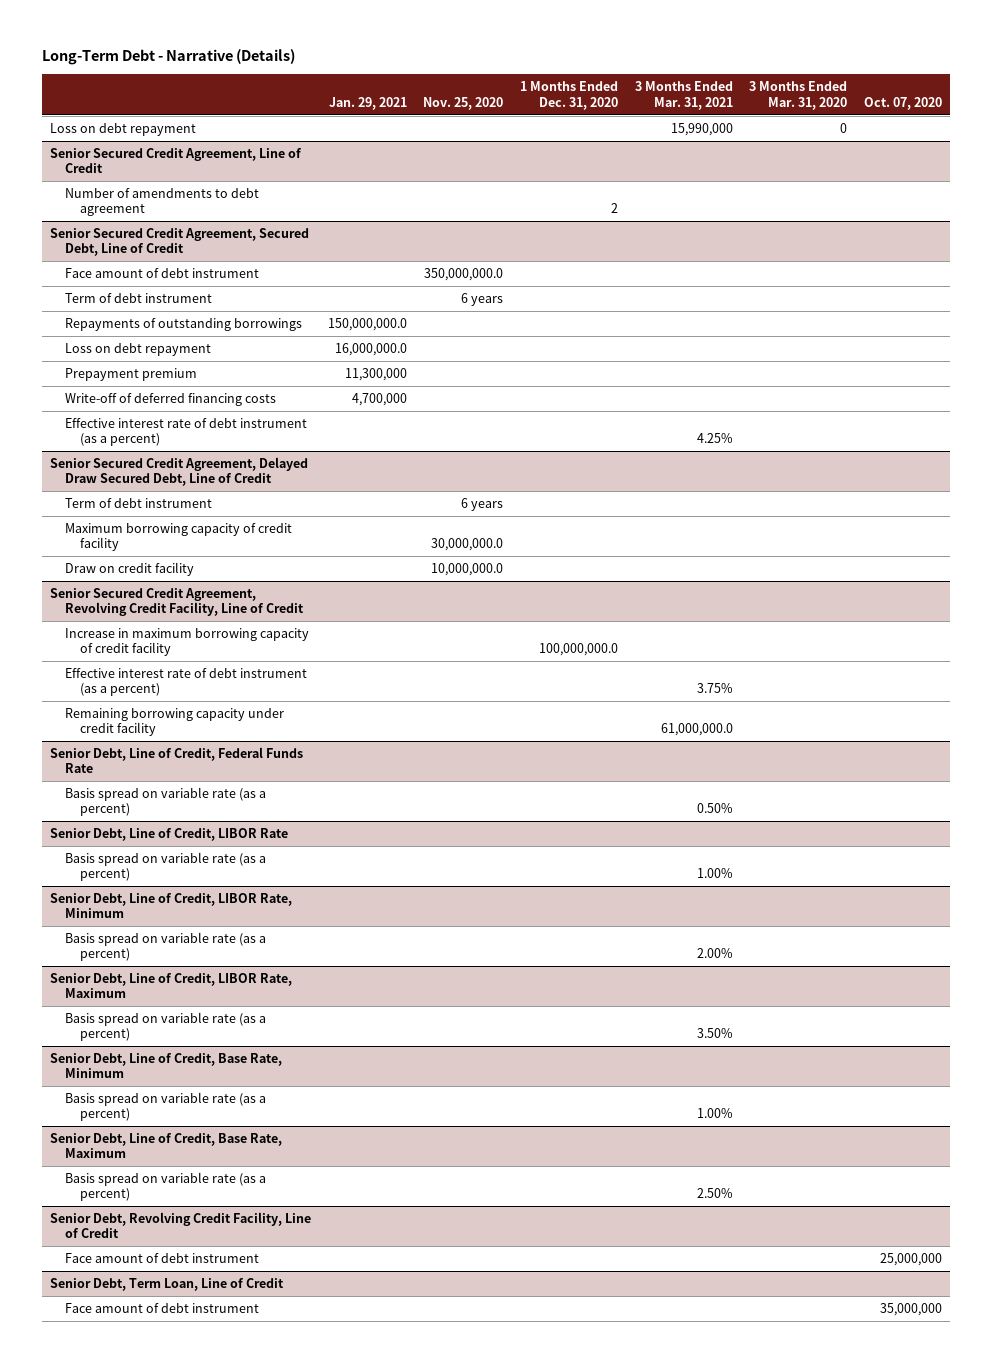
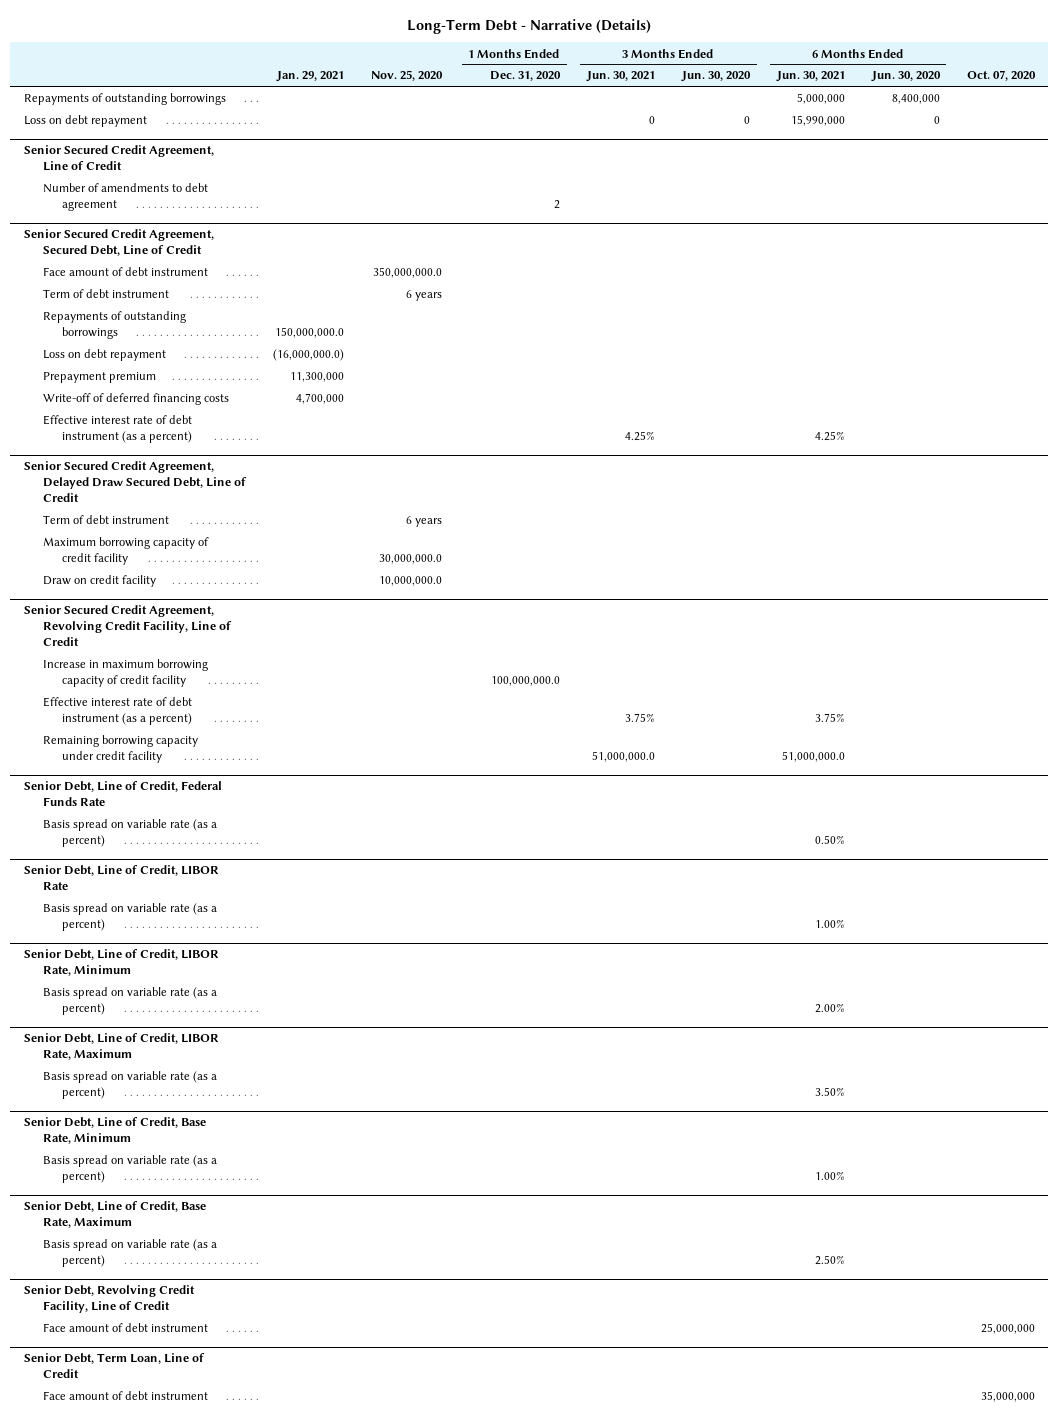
- | Jan. 29, 2021 | Nov. 25, 2020 | 1 Months Ended Dec. 31, 2020 | 3 Months Ended Mar. 31, 2021 | 3 Months Ended Mar. 31, 2020 | Oct. 07, 2020
+ | Jan. 29, 2021 | Nov. 25, 2020 | 1 Months Ended Dec. 31, 2020 | 3 Months Ended Jun. 30, 2021 | 3 Months Ended Jun. 30, 2020 | 6 Months Ended Jun. 30, 2021 | 6 Months Ended Jun. 30, 2020 | Oct. 07, 2020
+ Repayments of outstanding borrowings | | | | | | 5,000,000 | 8,400,000 |
@ Senior Secured Credit Agreement, Secured Debt, Line of Credit
- Loss on debt repayment | 16,000,000.0 | | | | |
+ Loss on debt repayment | (16,000,000.0) | | | | | | |

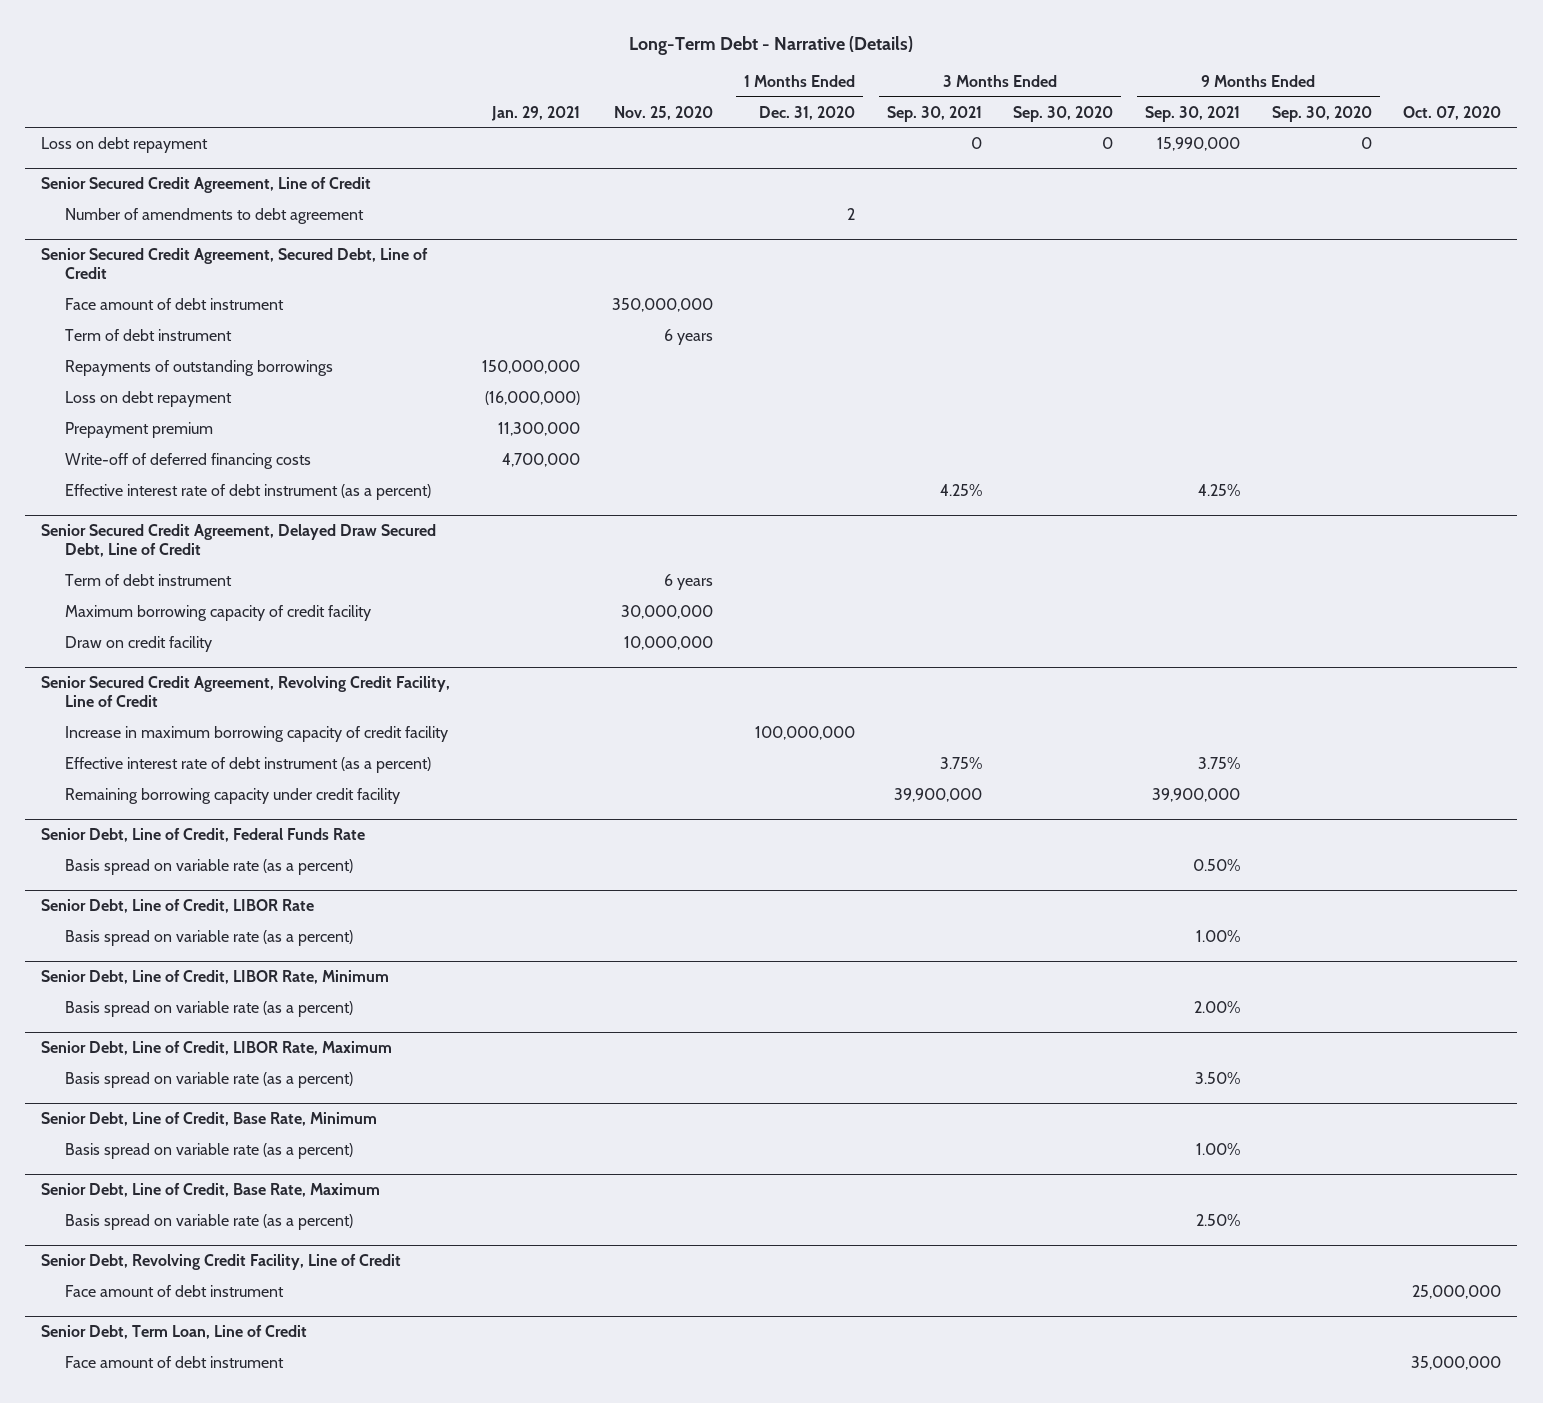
- | Jan. 29, 2021 | Nov. 25, 2020 | 1 Months Ended Dec. 31, 2020 | 3 Months Ended Jun. 30, 2021 | 3 Months Ended Jun. 30, 2020 | 6 Months Ended Jun. 30, 2021 | 6 Months Ended Jun. 30, 2020 | Oct. 07, 2020
+ | Jan. 29, 2021 | Nov. 25, 2020 | 1 Months Ended Dec. 31, 2020 | 3 Months Ended Sep. 30, 2021 | 3 Months Ended Sep. 30, 2020 | 9 Months Ended Sep. 30, 2021 | 9 Months Ended Sep. 30, 2020 | Oct. 07, 2020
- Repayments of outstanding borrowings | | | | | | 5,000,000 | 8,400,000 |
@ Senior Secured Credit Agreement, Secured Debt, Line of Credit
- Face amount of debt instrument | | 350,000,000.0 | | | | | |
+ Face amount of debt instrument | | 350,000,000 | | | | | |
- Repayments of outstanding borrowings | 150,000,000.0 | | | | | | |
- Loss on debt repayment | (16,000,000.0) | | | | | | |
+ Repayments of outstanding borrowings | 150,000,000 | | | | | | |
+ Loss on debt repayment | (16,000,000) | | | | | | |
@ Senior Secured Credit Agreement, Delayed Draw Secured Debt, Line of Credit
- Maximum borrowing capacity of credit facility | | 30,000,000.0 | | | | | |
- Draw on credit facility | | 10,000,000.0 | | | | | |
+ Maximum borrowing capacity of credit facility | | 30,000,000 | | | | | |
+ Draw on credit facility | | 10,000,000 | | | | | |
@ Senior Secured Credit Agreement, Revolving Credit Facility, Line of Credit
- Increase in maximum borrowing capacity of credit facility | | | 100,000,000.0 | | | | |
+ Increase in maximum borrowing capacity of credit facility | | | 100,000,000 | | | | |

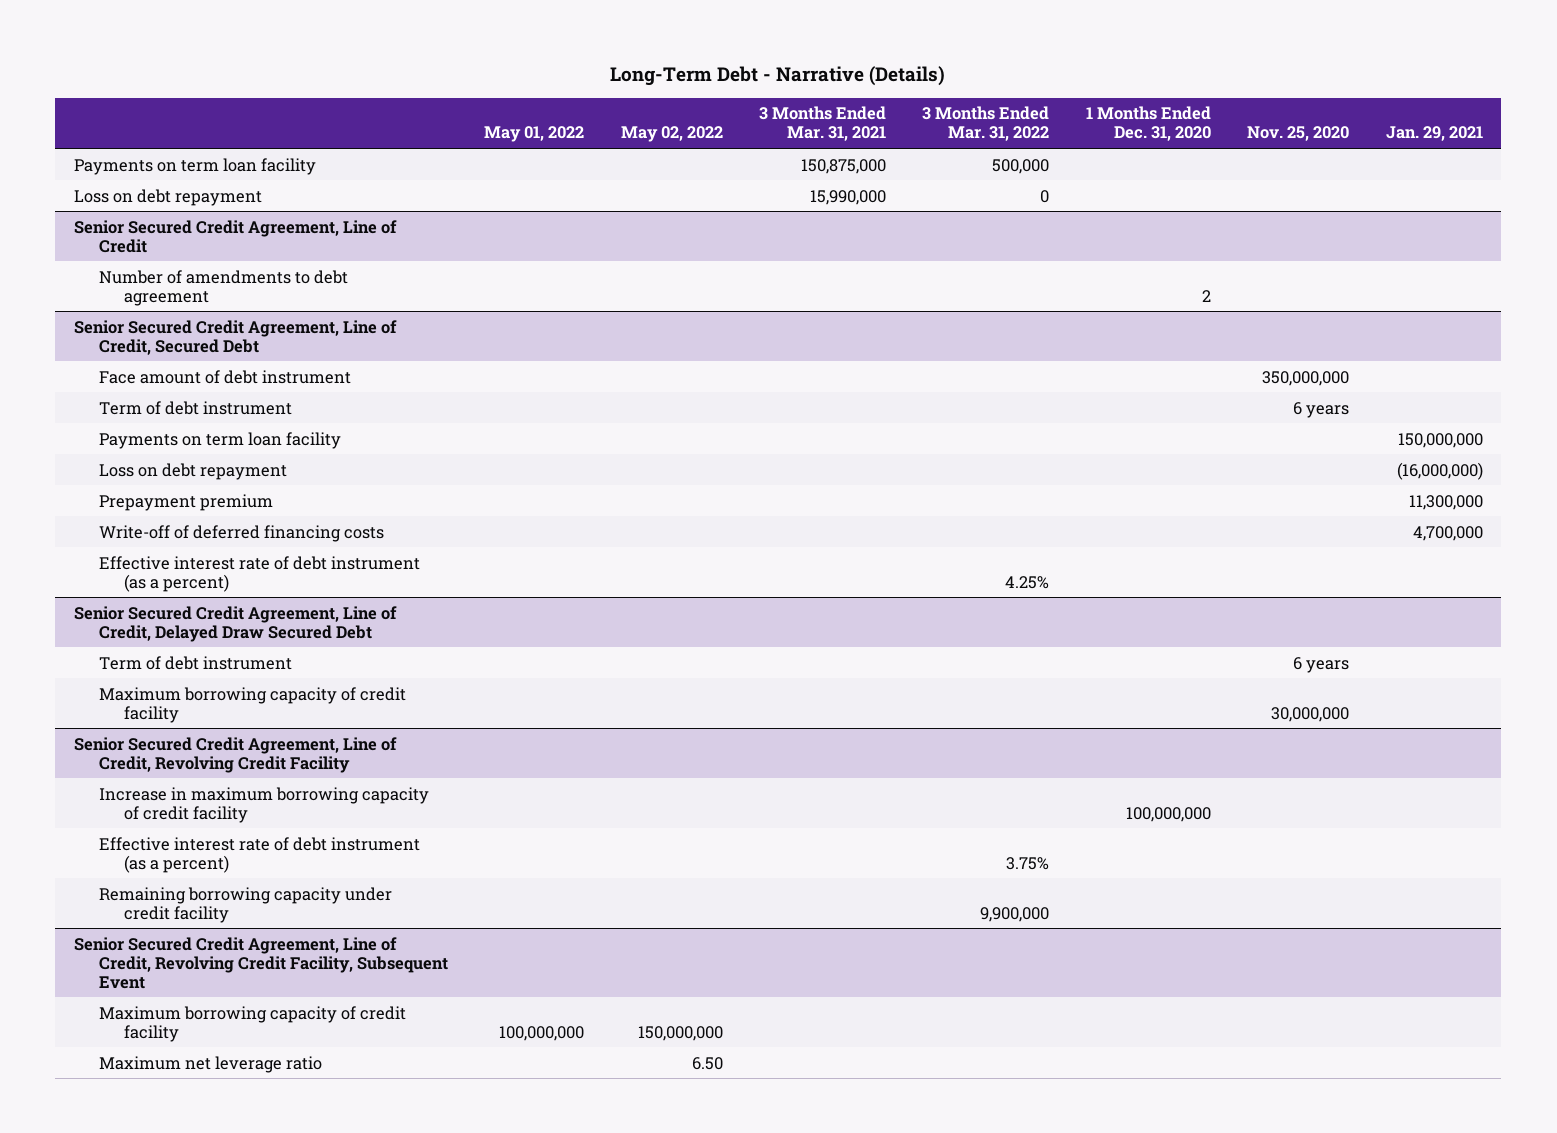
- | Jan. 29, 2021 | Nov. 25, 2020 | 1 Months Ended Dec. 31, 2020 | 3 Months Ended Sep. 30, 2021 | 3 Months Ended Sep. 30, 2020 | 9 Months Ended Sep. 30, 2021 | 9 Months Ended Sep. 30, 2020 | Oct. 07, 2020
+ | May 01, 2022 | May 02, 2022 | 3 Months Ended Mar. 31, 2021 | 3 Months Ended Mar. 31, 2022 | 1 Months Ended Dec. 31, 2020 | Nov. 25, 2020 | Jan. 29, 2021
+ Payments on term loan facility | | | 150,875,000 | 500,000 | | |
- Senior Secured Credit Agreement, Secured Debt, Line of Credit
+ Senior Secured Credit Agreement, Line of Credit, Secured Debt
- Repayments of outstanding borrowings | 150,000,000 | | | | | | |
+ Payments on term loan facility | | | | | | | 150,000,000
- Senior Secured Credit Agreement, Delayed Draw Secured Debt, Line of Credit
+ Senior Secured Credit Agreement, Line of Credit, Delayed Draw Secured Debt
- Draw on credit facility | | 10,000,000 | | | | | |
- Senior Secured Credit Agreement, Revolving Credit Facility, Line of Credit
+ Senior Secured Credit Agreement, Line of Credit, Revolving Credit Facility
- Senior Debt, Line of Credit, Federal Funds Rate
- Basis spread on variable rate (as a percent) | | | | | | 0.50% | |
- Senior Debt, Line of Credit, LIBOR Rate
- Basis spread on variable rate (as a percent) | | | | | | 1.00% | |
- Senior Debt, Line of Credit, LIBOR Rate, Minimum
- Basis spread on variable rate (as a percent) | | | | | | 2.00% | |
- Senior Debt, Line of Credit, LIBOR Rate, Maximum
- Basis spread on variable rate (as a percent) | | | | | | 3.50% | |
- Senior Debt, Line of Credit, Base Rate, Minimum
- Basis spread on variable rate (as a percent) | | | | | | 1.00% | |
- Senior Debt, Line of Credit, Base Rate, Maximum
- Basis spread on variable rate (as a percent) | | | | | | 2.50% | |
- Senior Debt, Revolving Credit Facility, Line of Credit
- Face amount of debt instrument | | | | | | | | 25,000,000
- Senior Debt, Term Loan, Line of Credit
- Face amount of debt instrument | | | | | | | | 35,000,000
+ Senior Secured Credit Agreement, Line of Credit, Revolving Credit Facility, Subsequent Event
+ Maximum borrowing capacity of credit facility | 100,000,000 | 150,000,000 | | | | |
+ Maximum net leverage ratio | | 6.50 | | | | |

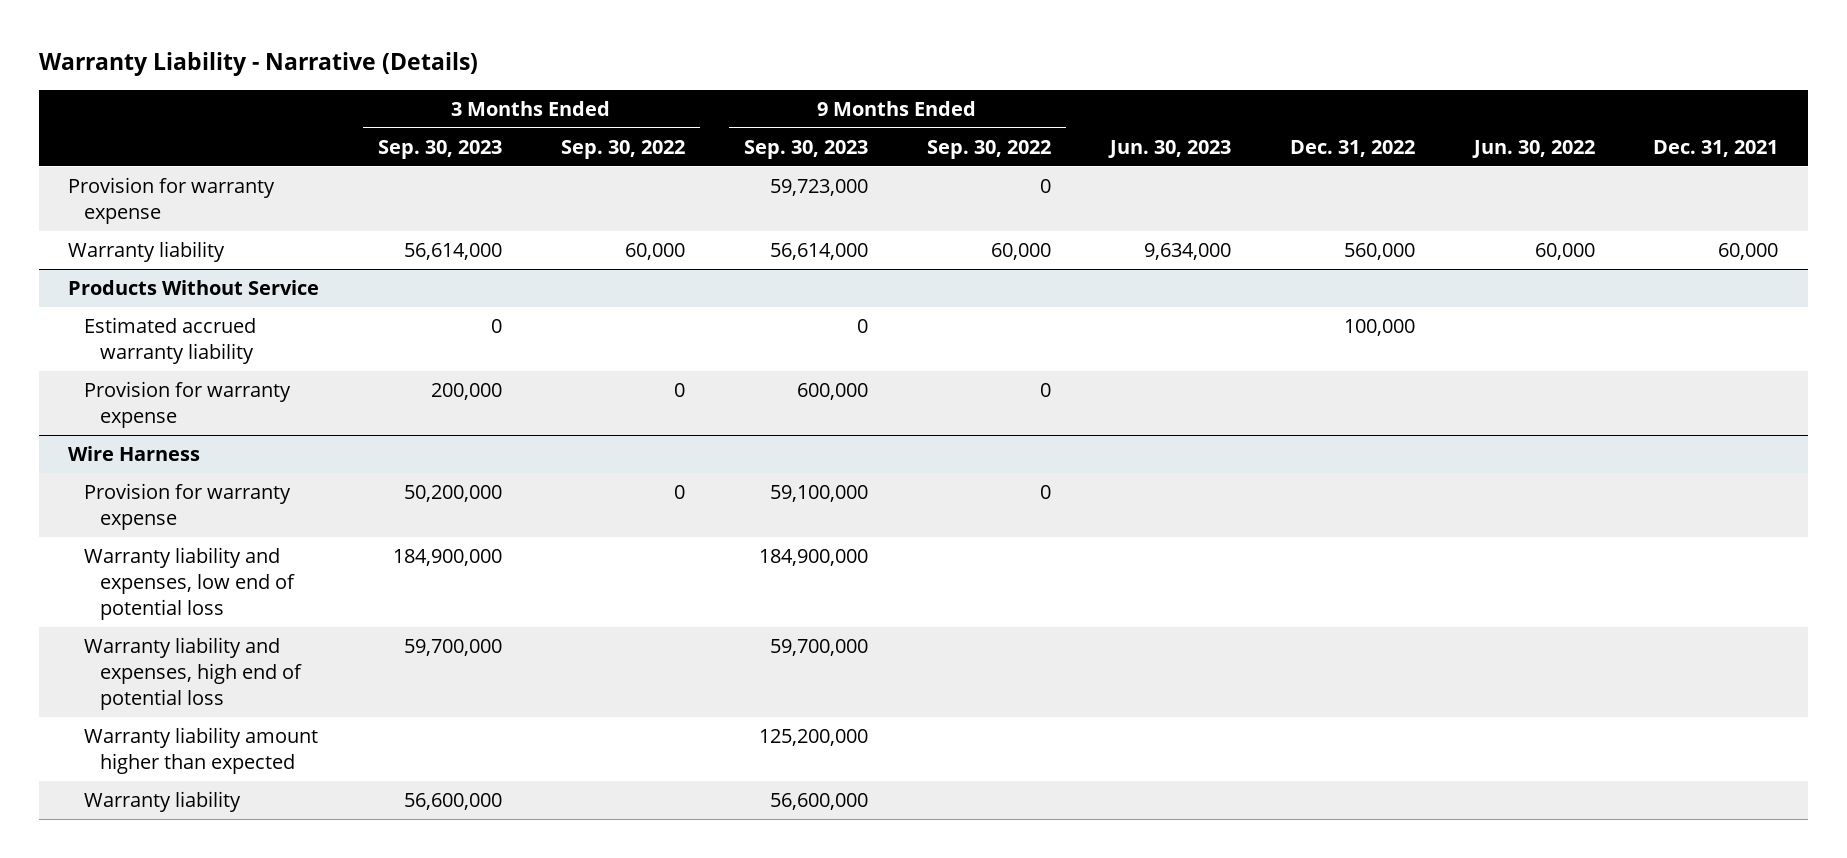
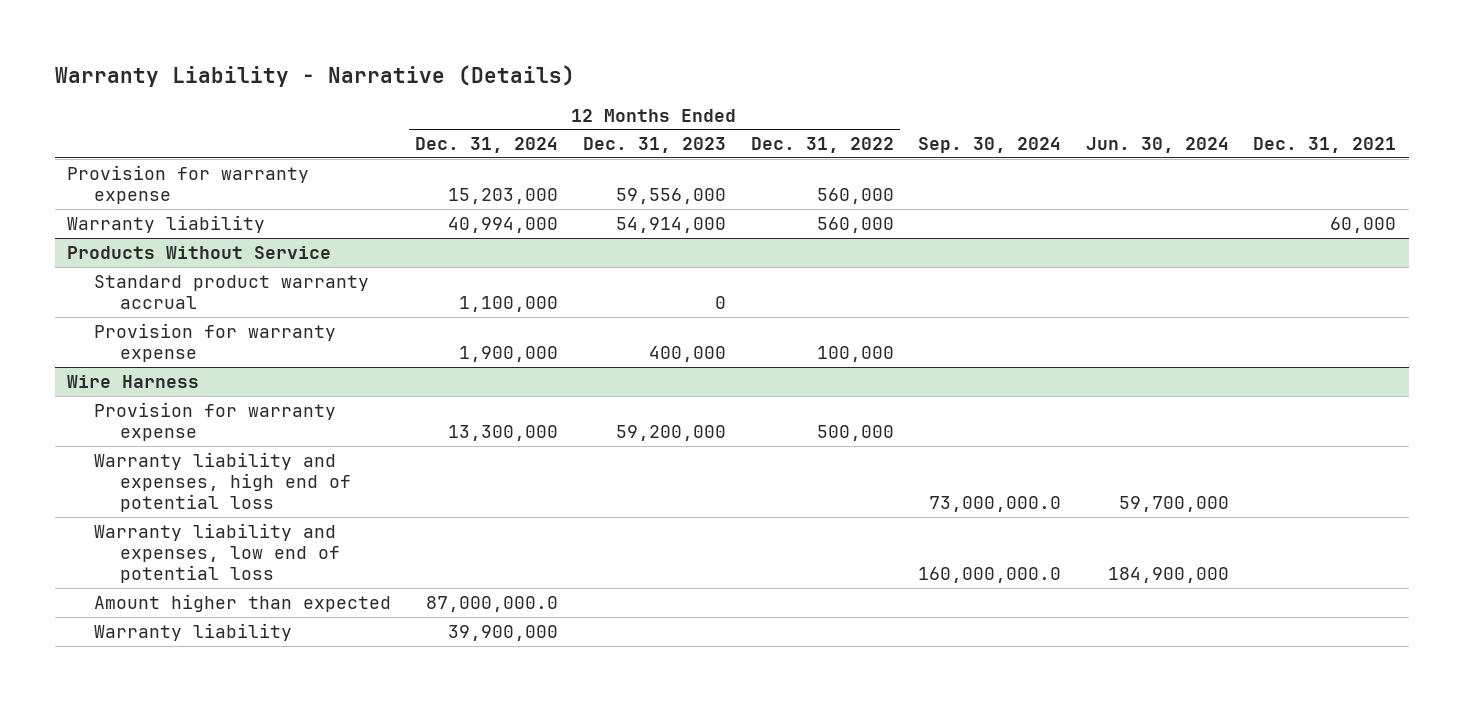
- | 3 Months Ended Sep. 30, 2023 | 3 Months Ended Sep. 30, 2022 | 9 Months Ended Sep. 30, 2023 | 9 Months Ended Sep. 30, 2022 | Jun. 30, 2023 | Dec. 31, 2022 | Jun. 30, 2022 | Dec. 31, 2021
+ | 12 Months Ended Dec. 31, 2024 | 12 Months Ended Dec. 31, 2023 | 12 Months Ended Dec. 31, 2022 | Sep. 30, 2024 | Jun. 30, 2024 | Dec. 31, 2021
@ Products Without Service
- Estimated accrued warranty liability | 0 | | 0 | | | 100,000 | |
+ Standard product warranty accrual | 1,100,000 | 0 | | | |
@ Wire Harness
- Warranty liability amount higher than expected | | | 125,200,000 | | | | |
moved down: Warranty liability and expenses, low end of potential loss | | | | 160,000,000.0 | 184,900,000 |
+ Amount higher than expected | 87,000,000.0 | | | | |

